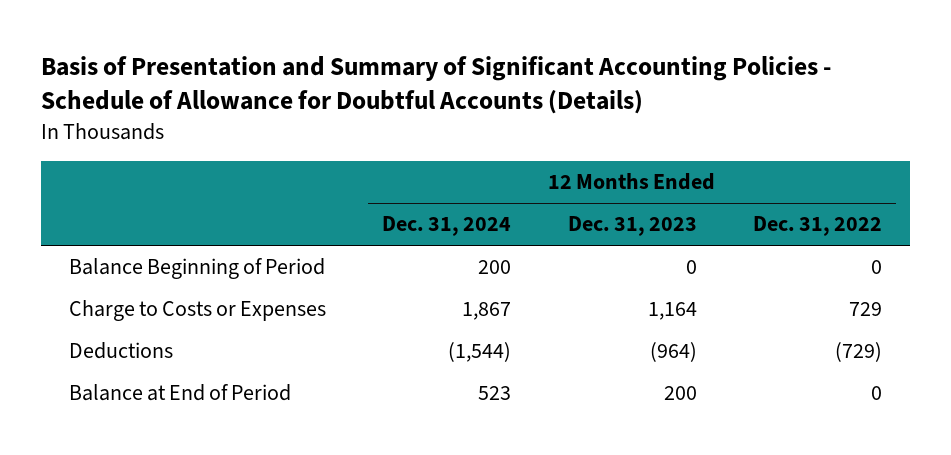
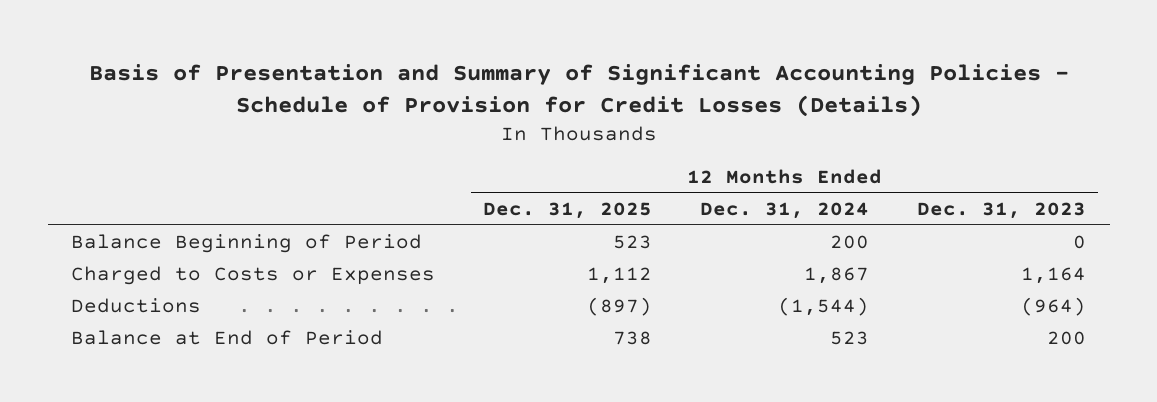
- Basis of Presentation and Summary of Significant Accounting Policies - Schedule of Allowance for Doubtful Accounts (Details)
+ Basis of Presentation and Summary of Significant Accounting Policies - Schedule of Provision for Credit Losses (Details)
- | 12 Months Ended Dec. 31, 2024 | 12 Months Ended Dec. 31, 2023 | 12 Months Ended Dec. 31, 2022
+ | 12 Months Ended Dec. 31, 2025 | 12 Months Ended Dec. 31, 2024 | 12 Months Ended Dec. 31, 2023
- Charge to Costs or Expenses | 1,867 | 1,164 | 729
+ Charged to Costs or Expenses | 1,112 | 1,867 | 1,164

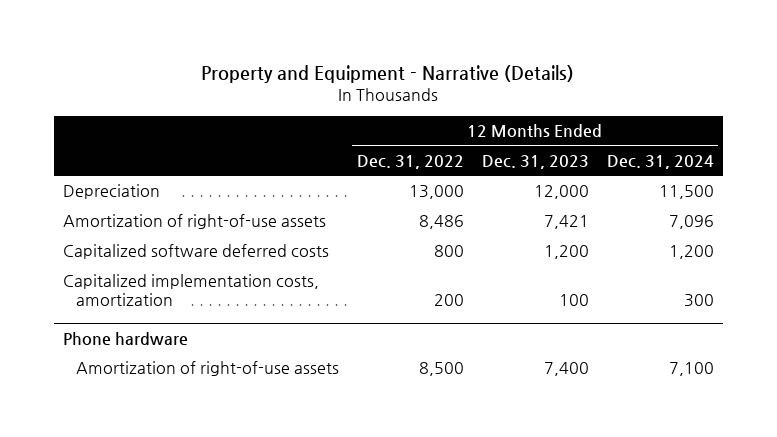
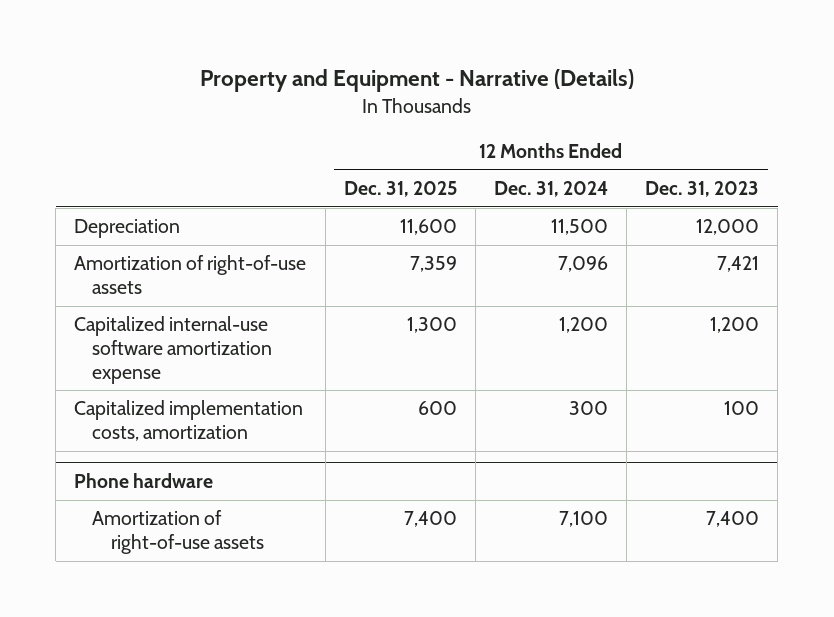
- | 12 Months Ended Dec. 31, 2022 | 12 Months Ended Dec. 31, 2023 | 12 Months Ended Dec. 31, 2024
+ | 12 Months Ended Dec. 31, 2025 | 12 Months Ended Dec. 31, 2024 | 12 Months Ended Dec. 31, 2023
- Capitalized software deferred costs | 800 | 1,200 | 1,200
+ Capitalized internal-use software amortization expense | 1,300 | 1,200 | 1,200

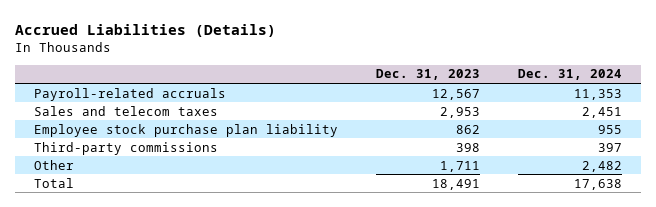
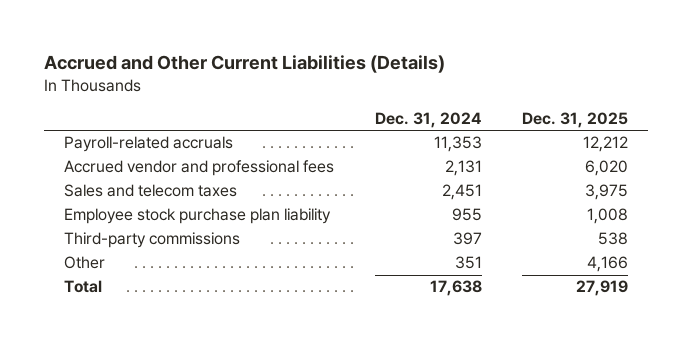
- Accrued Liabilities (Details)
+ Accrued and Other Current Liabilities (Details)
- | Dec. 31, 2023 | Dec. 31, 2024
+ | Dec. 31, 2024 | Dec. 31, 2025
+ Accrued vendor and professional fees | 2,131 | 6,020
- Other | 1,711 | 2,482
+ Other | 351 | 4,166

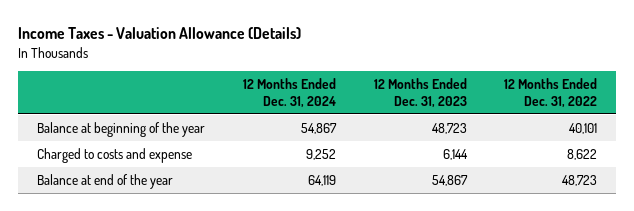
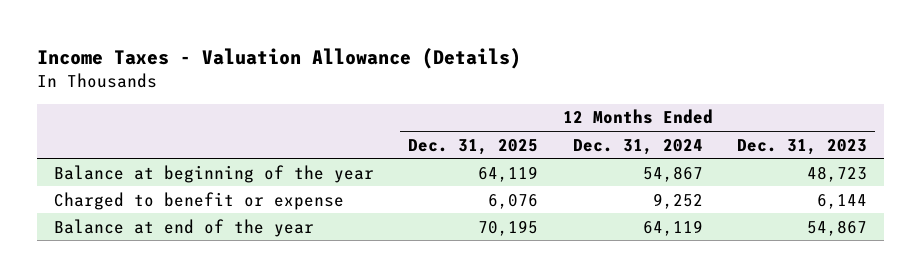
- | 12 Months Ended Dec. 31, 2024 | 12 Months Ended Dec. 31, 2023 | 12 Months Ended Dec. 31, 2022
+ | 12 Months Ended Dec. 31, 2025 | 12 Months Ended Dec. 31, 2024 | 12 Months Ended Dec. 31, 2023
- Charged to costs and expense | 9,252 | 6,144 | 8,622
+ Charged to benefit or expense | 6,076 | 9,252 | 6,144

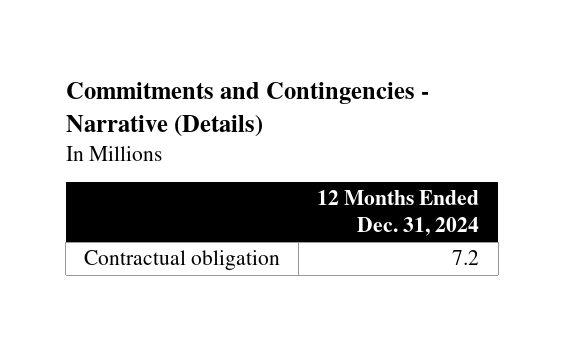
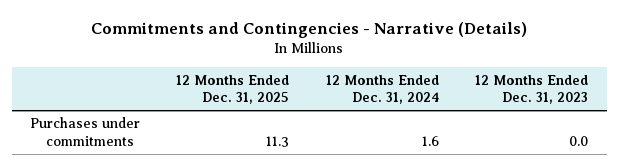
- | 12 Months Ended Dec. 31, 2024
+ | 12 Months Ended Dec. 31, 2025 | 12 Months Ended Dec. 31, 2024 | 12 Months Ended Dec. 31, 2023
- Contractual obligation | 7.2
+ Purchases under commitments | 11.3 | 1.6 | 0.0

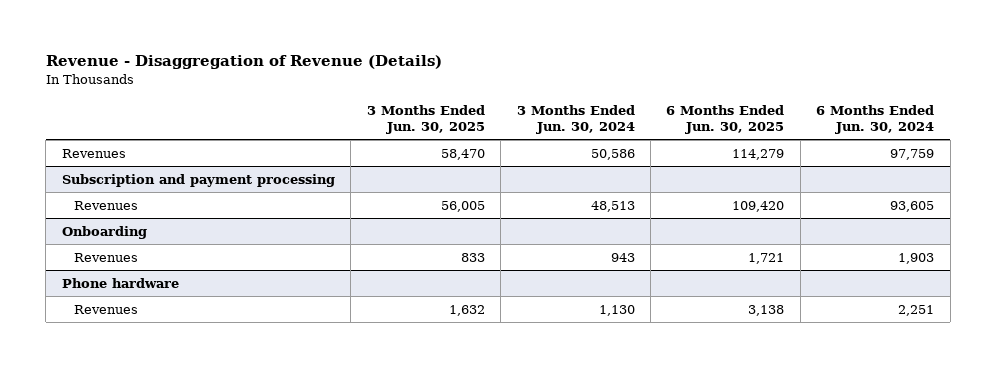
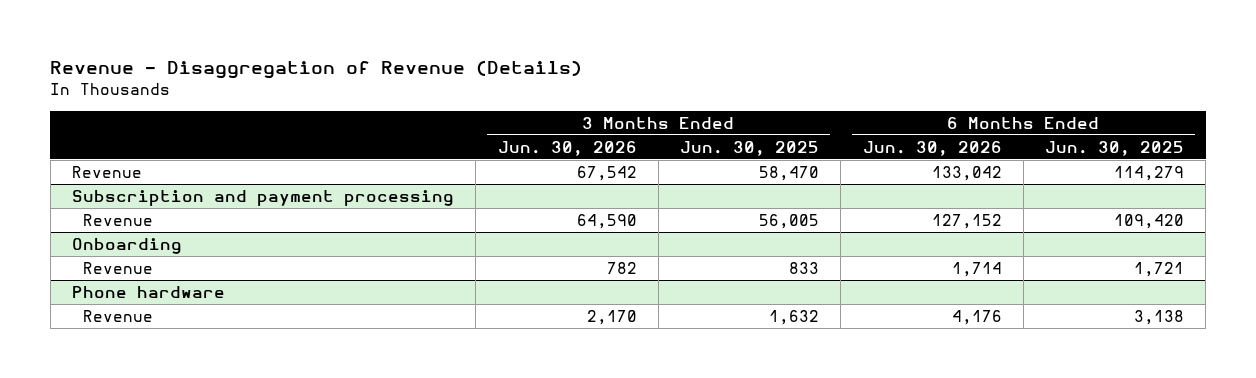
- | 3 Months Ended Jun. 30, 2025 | 3 Months Ended Jun. 30, 2024 | 6 Months Ended Jun. 30, 2025 | 6 Months Ended Jun. 30, 2024
+ | 3 Months Ended Jun. 30, 2026 | 3 Months Ended Jun. 30, 2025 | 6 Months Ended Jun. 30, 2026 | 6 Months Ended Jun. 30, 2025
- Revenues | 58,470 | 50,586 | 114,279 | 97,759
+ Revenue | 67,542 | 58,470 | 133,042 | 114,279
@ Subscription and payment processing
- Revenues | 56,005 | 48,513 | 109,420 | 93,605
+ Revenue | 64,590 | 56,005 | 127,152 | 109,420
@ Onboarding
- Revenues | 833 | 943 | 1,721 | 1,903
+ Revenue | 782 | 833 | 1,714 | 1,721
@ Phone hardware
- Revenues | 1,632 | 1,130 | 3,138 | 2,251
+ Revenue | 2,170 | 1,632 | 4,176 | 3,138

